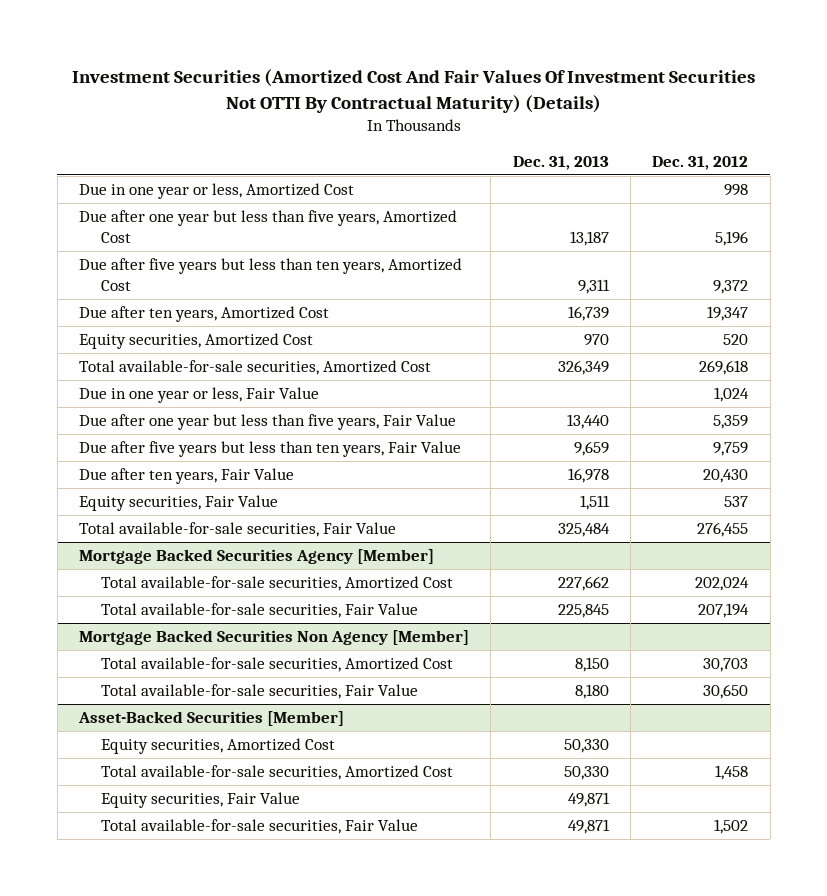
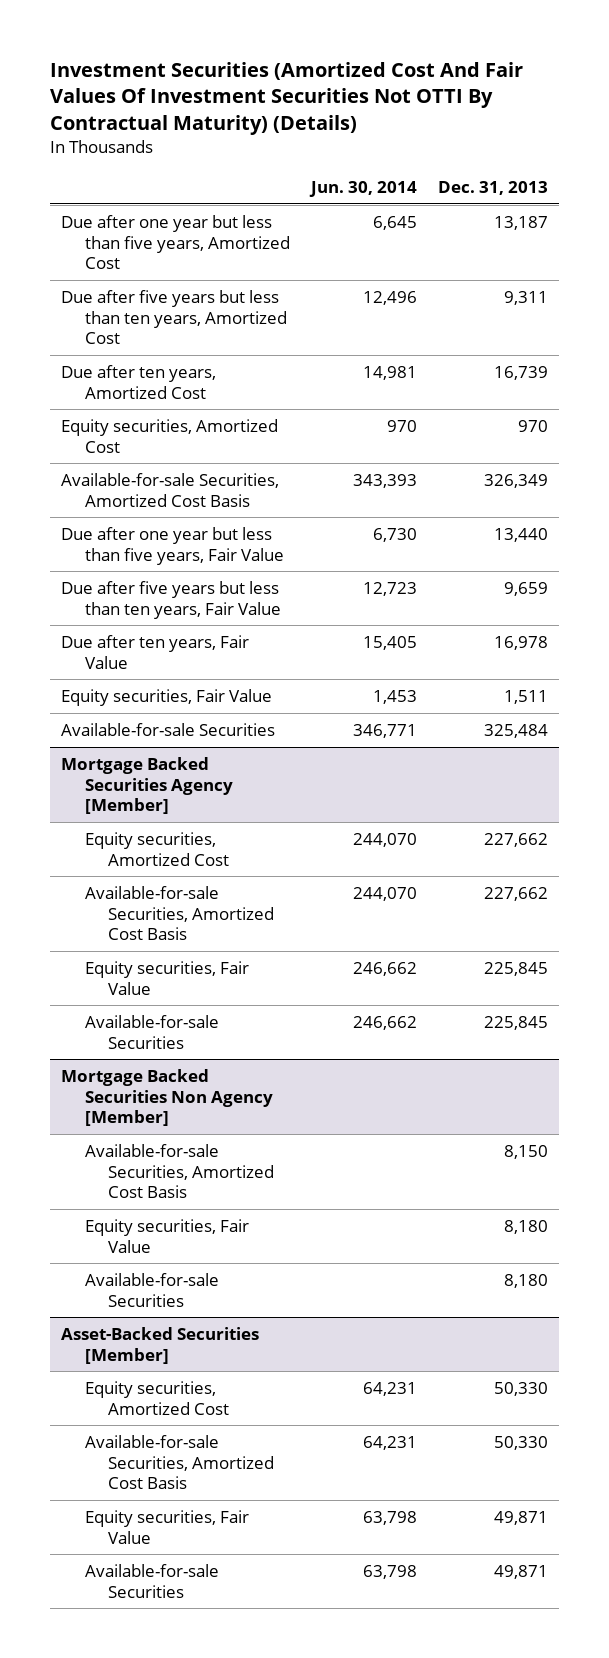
- | Dec. 31, 2013 | Dec. 31, 2012
+ | Jun. 30, 2014 | Dec. 31, 2013
- Due in one year or less, Amortized Cost | | 998
- Total available-for-sale securities, Amortized Cost | 326,349 | 269,618
- Due in one year or less, Fair Value | | 1,024
+ Available-for-sale Securities, Amortized Cost Basis | 343,393 | 326,349
- Total available-for-sale securities, Fair Value | 325,484 | 276,455
+ Available-for-sale Securities | 346,771 | 325,484
@ Mortgage Backed Securities Agency [Member]
- Total available-for-sale securities, Amortized Cost | 227,662 | 202,024
- Total available-for-sale securities, Fair Value | 225,845 | 207,194
+ Equity securities, Amortized Cost | 244,070 | 227,662
+ Available-for-sale Securities, Amortized Cost Basis | 244,070 | 227,662
+ Equity securities, Fair Value | 246,662 | 225,845
+ Available-for-sale Securities | 246,662 | 225,845
@ Mortgage Backed Securities Non Agency [Member]
- Total available-for-sale securities, Amortized Cost | 8,150 | 30,703
- Total available-for-sale securities, Fair Value | 8,180 | 30,650
+ Available-for-sale Securities, Amortized Cost Basis | | 8,150
+ Equity securities, Fair Value | | 8,180
+ Available-for-sale Securities | | 8,180
@ Asset-Backed Securities [Member]
- Total available-for-sale securities, Amortized Cost | 50,330 | 1,458
+ Available-for-sale Securities, Amortized Cost Basis | 64,231 | 50,330
- Total available-for-sale securities, Fair Value | 49,871 | 1,502
+ Available-for-sale Securities | 63,798 | 49,871

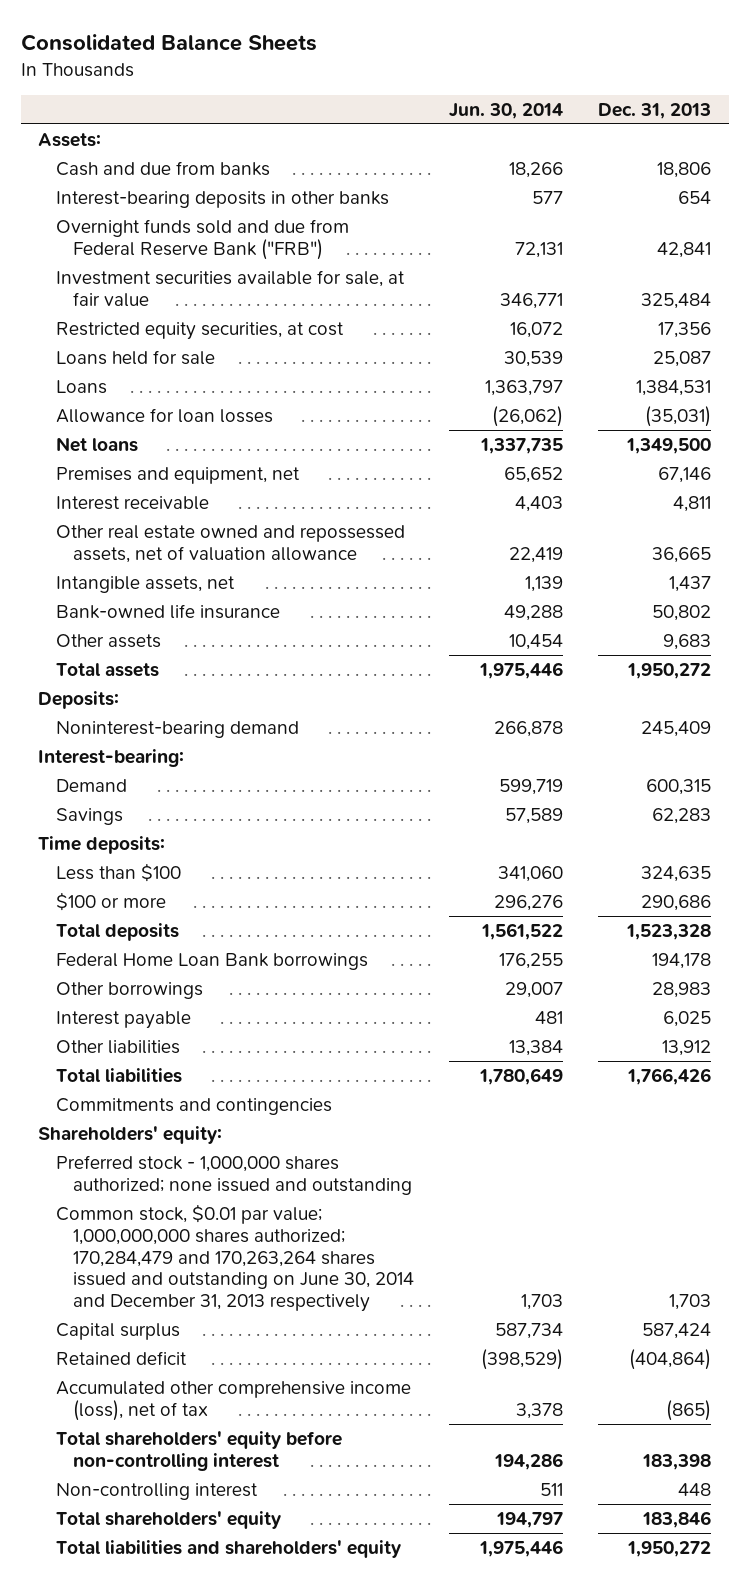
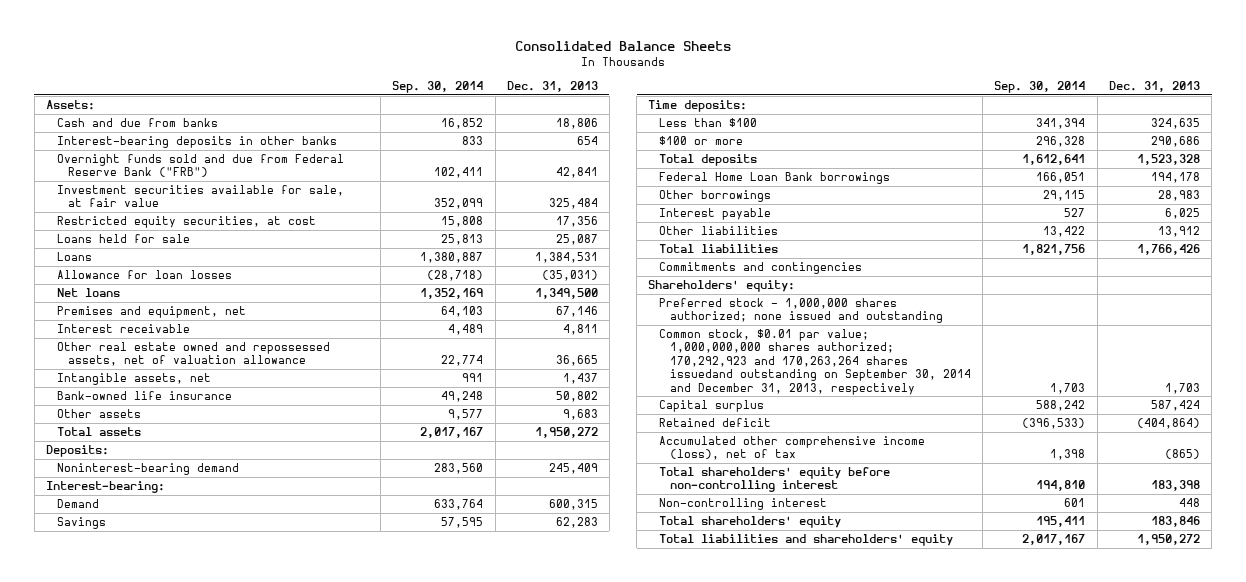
- | Jun. 30, 2014 | Dec. 31, 2013
+ | Sep. 30, 2014 | Dec. 31, 2013
- Common stock, $0.01 par value; 1,000,000,000 shares authorized; 170,284,479 and 170,263,264 shares issued and outstanding on June 30, 2014 and December 31, 2013 respectively | 1,703 | 1,703
+ Common stock, $0.01 par value; 1,000,000,000 shares authorized; 170,292,923 and 170,263,264 shares issuedand outstanding on September 30, 2014 and December 31, 2013, respectively | 1,703 | 1,703

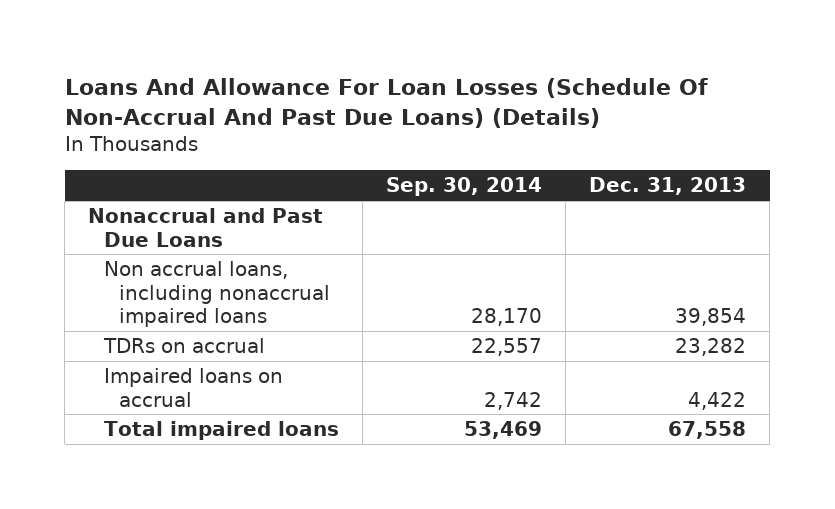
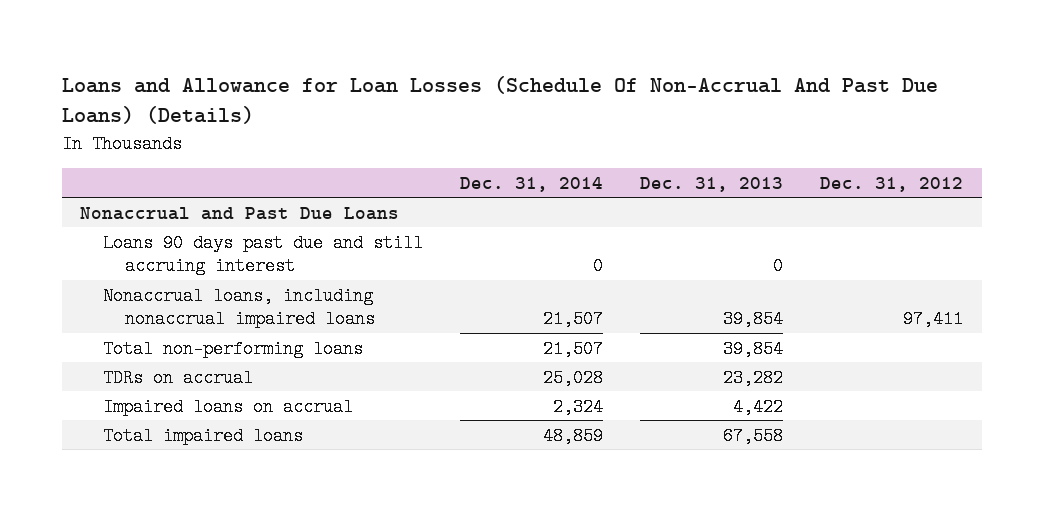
- Loans And Allowance For Loan Losses (Schedule Of Non-Accrual And Past Due Loans) (Details)
+ Loans and Allowance for Loan Losses (Schedule Of Non-Accrual And Past Due Loans) (Details)
- | Sep. 30, 2014 | Dec. 31, 2013
+ | Dec. 31, 2014 | Dec. 31, 2013 | Dec. 31, 2012
- Non accrual loans, including nonaccrual impaired loans | 28,170 | 39,854
+ Loans 90 days past due and still accruing interest | 0 | 0 |
+ Nonaccrual loans, including nonaccrual impaired loans | 21,507 | 39,854 | 97,411
+ Total non-performing loans | 21,507 | 39,854 |

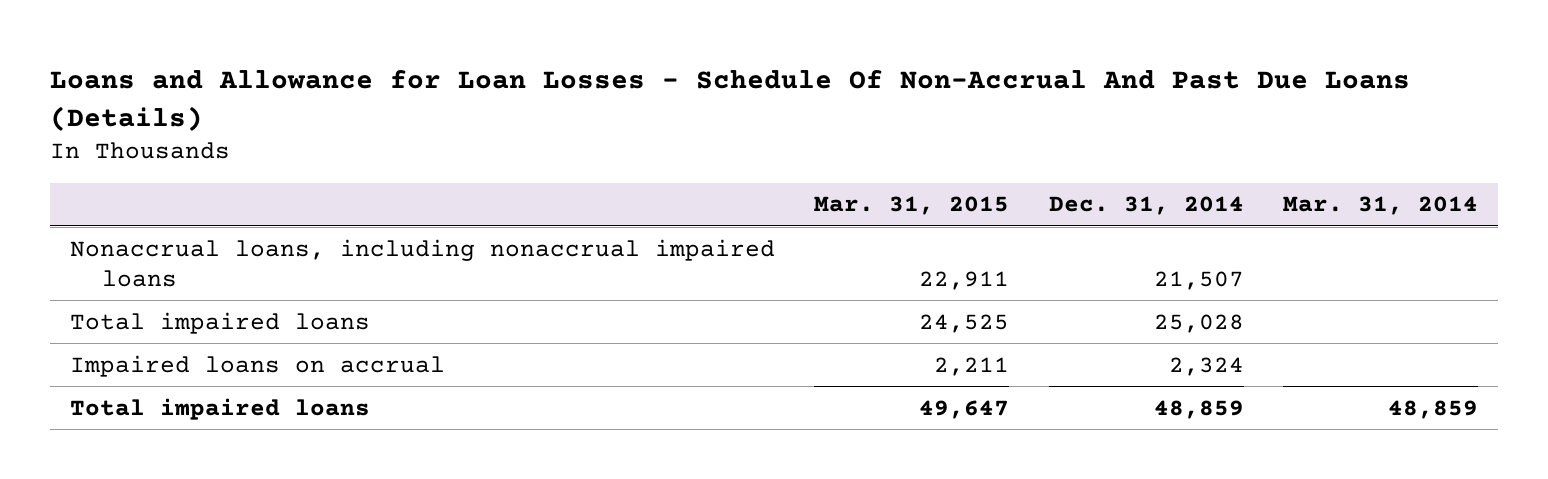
- Loans and Allowance for Loan Losses (Schedule Of Non-Accrual And Past Due Loans) (Details)
+ Loans and Allowance for Loan Losses - Schedule Of Non-Accrual And Past Due Loans (Details)
- | Dec. 31, 2014 | Dec. 31, 2013 | Dec. 31, 2012
+ | Mar. 31, 2015 | Dec. 31, 2014 | Mar. 31, 2014
- Nonaccrual and Past Due Loans
- Loans 90 days past due and still accruing interest | 0 | 0 |
- Total non-performing loans | 21,507 | 39,854 |
- TDRs on accrual | 25,028 | 23,282 |
+ Total impaired loans | 24,525 | 25,028 |

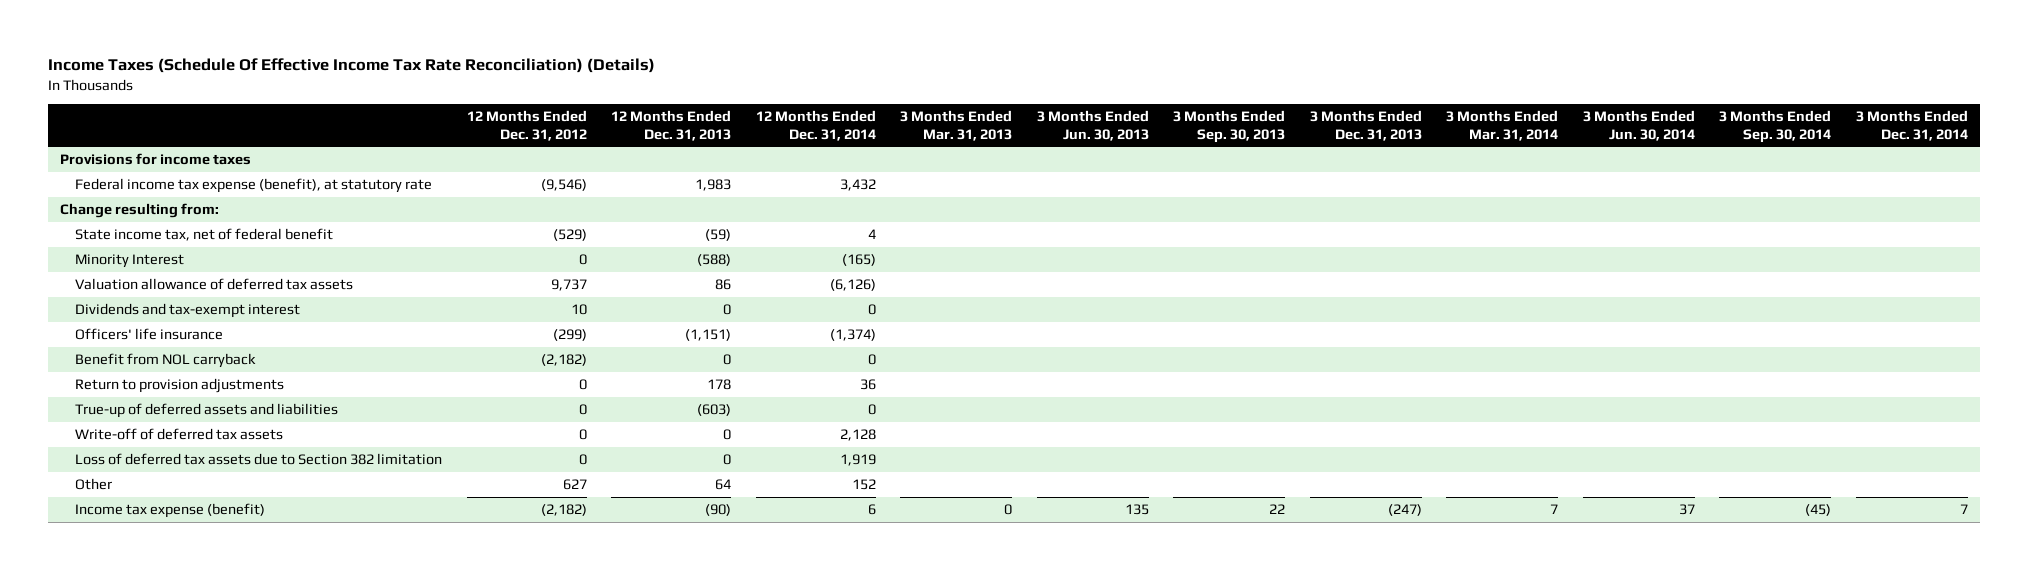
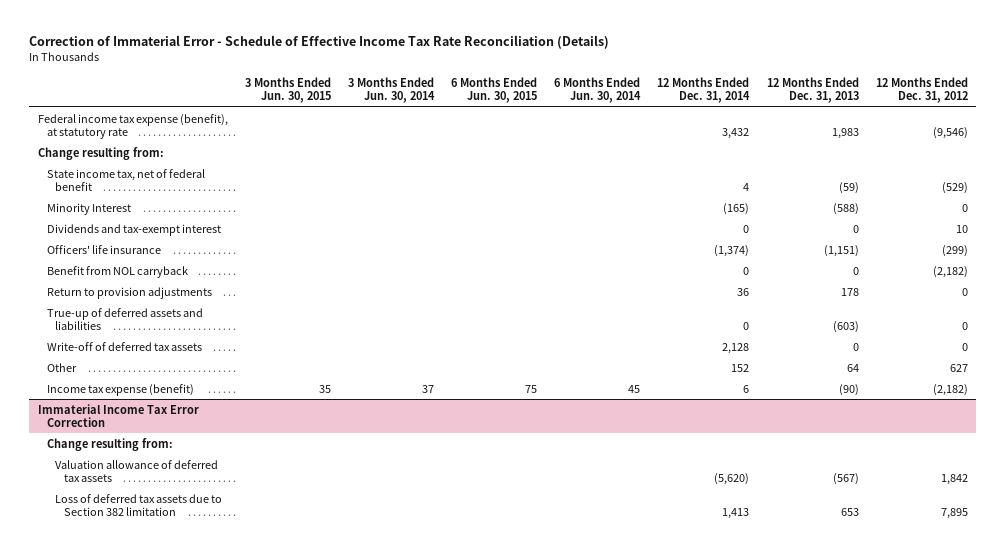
- Income Taxes (Schedule Of Effective Income Tax Rate Reconciliation) (Details)
+ Correction of Immaterial Error - Schedule of Effective Income Tax Rate Reconciliation (Details)
- | 12 Months Ended Dec. 31, 2012 | 12 Months Ended Dec. 31, 2013 | 12 Months Ended Dec. 31, 2014 | 3 Months Ended Mar. 31, 2013 | 3 Months Ended Jun. 30, 2013 | 3 Months Ended Sep. 30, 2013 | 3 Months Ended Dec. 31, 2013 | 3 Months Ended Mar. 31, 2014 | 3 Months Ended Jun. 30, 2014 | 3 Months Ended Sep. 30, 2014 | 3 Months Ended Dec. 31, 2014
+ | 3 Months Ended Jun. 30, 2015 | 3 Months Ended Jun. 30, 2014 | 6 Months Ended Jun. 30, 2015 | 6 Months Ended Jun. 30, 2014 | 12 Months Ended Dec. 31, 2014 | 12 Months Ended Dec. 31, 2013 | 12 Months Ended Dec. 31, 2012
- Provisions for income taxes
- Valuation allowance of deferred tax assets | 9,737 | 86 | (6,126) | | | | | | | |
- Loss of deferred tax assets due to Section 382 limitation | 0 | 0 | 1,919 | | | | | | | |
+ Immaterial Income Tax Error Correction
+ Change resulting from:
+ Valuation allowance of deferred tax assets | | | | | (5,620) | (567) | 1,842
+ Loss of deferred tax assets due to Section 382 limitation | | | | | 1,413 | 653 | 7,895

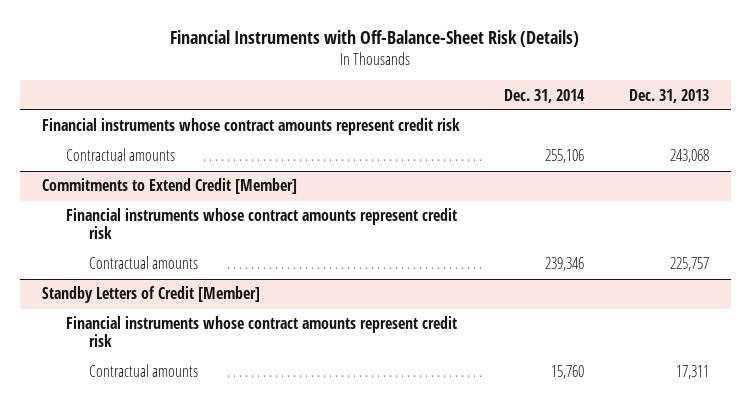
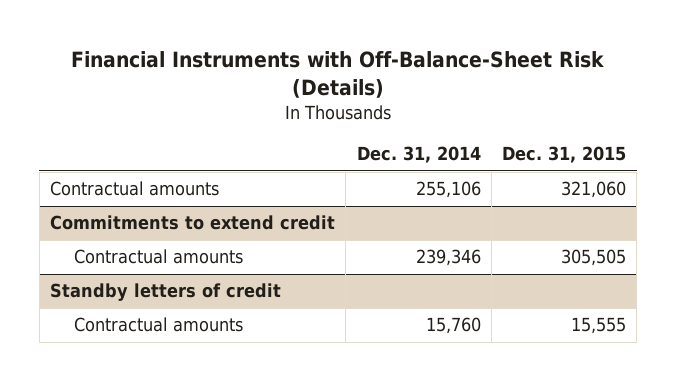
- | Dec. 31, 2014 | Dec. 31, 2013
+ | Dec. 31, 2014 | Dec. 31, 2015
- Financial instruments whose contract amounts represent credit risk
- Commitments to Extend Credit [Member]
- Financial instruments whose contract amounts represent credit risk
+ Commitments to extend credit
- Standby Letters of Credit [Member]
- Financial instruments whose contract amounts represent credit risk
+ Standby letters of credit

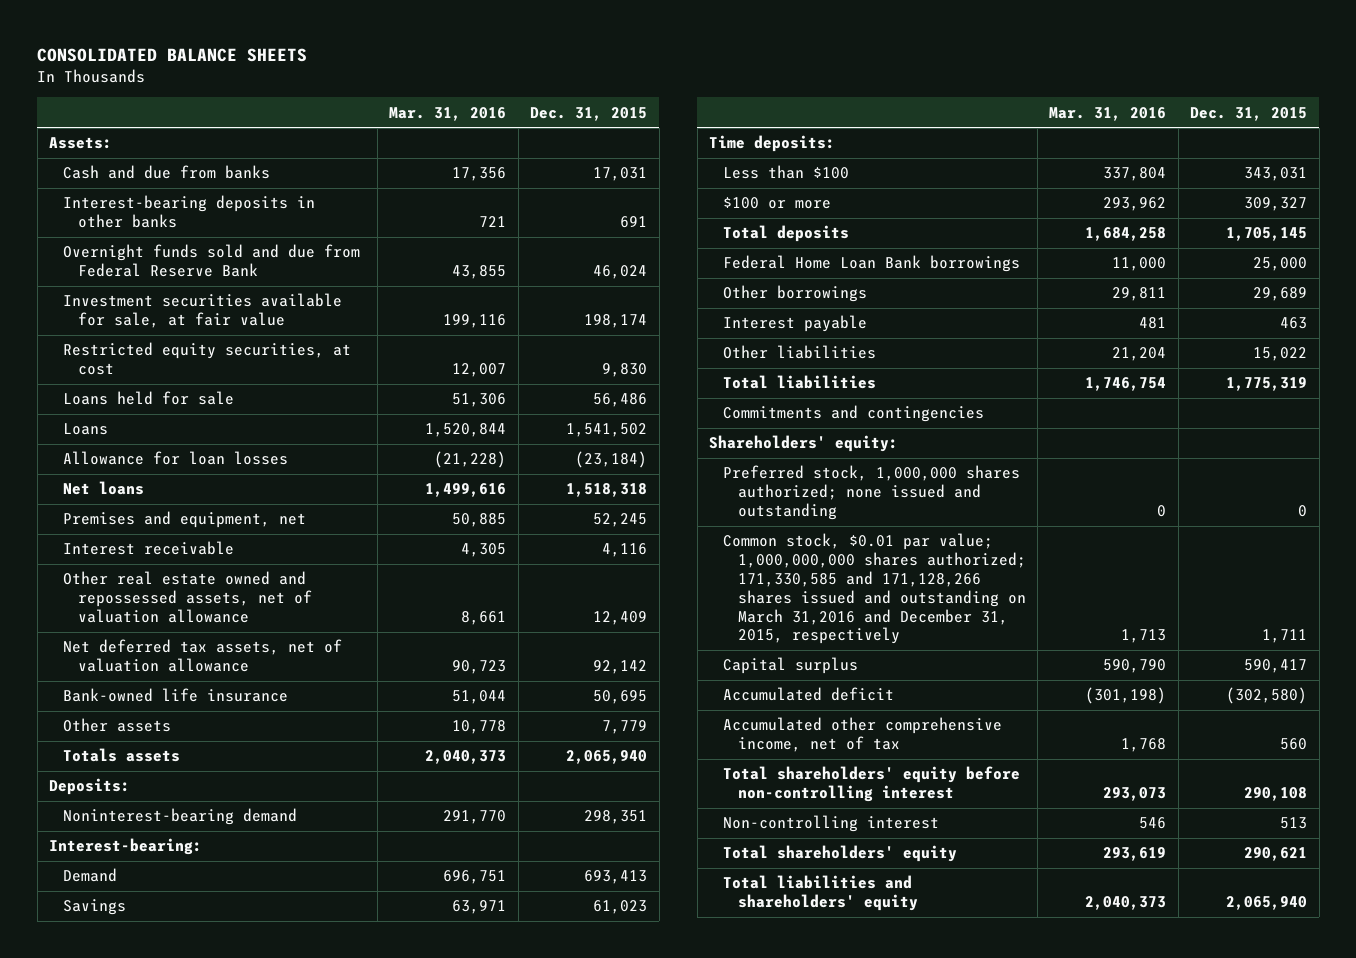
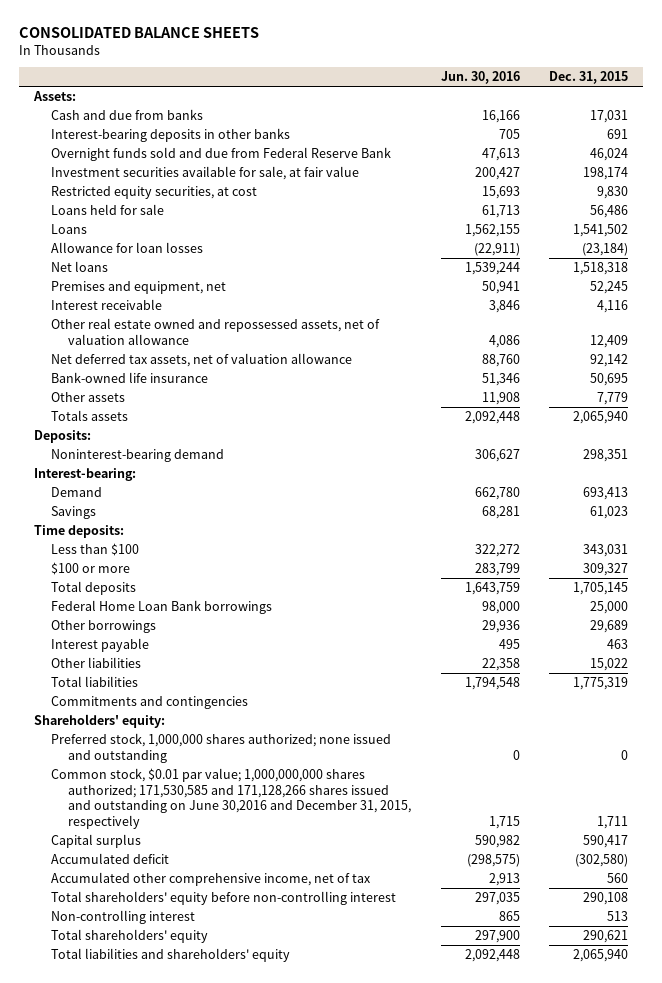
- | Mar. 31, 2016 | Dec. 31, 2015
+ | Jun. 30, 2016 | Dec. 31, 2015
- Common stock, $0.01 par value; 1,000,000,000 shares authorized; 171,330,585 and 171,128,266 shares issued and outstanding on March 31,2016 and December 31, 2015, respectively | 1,713 | 1,711
+ Common stock, $0.01 par value; 1,000,000,000 shares authorized; 171,530,585 and 171,128,266 shares issued and outstanding on June 30,2016 and December 31, 2015, respectively | 1,715 | 1,711

